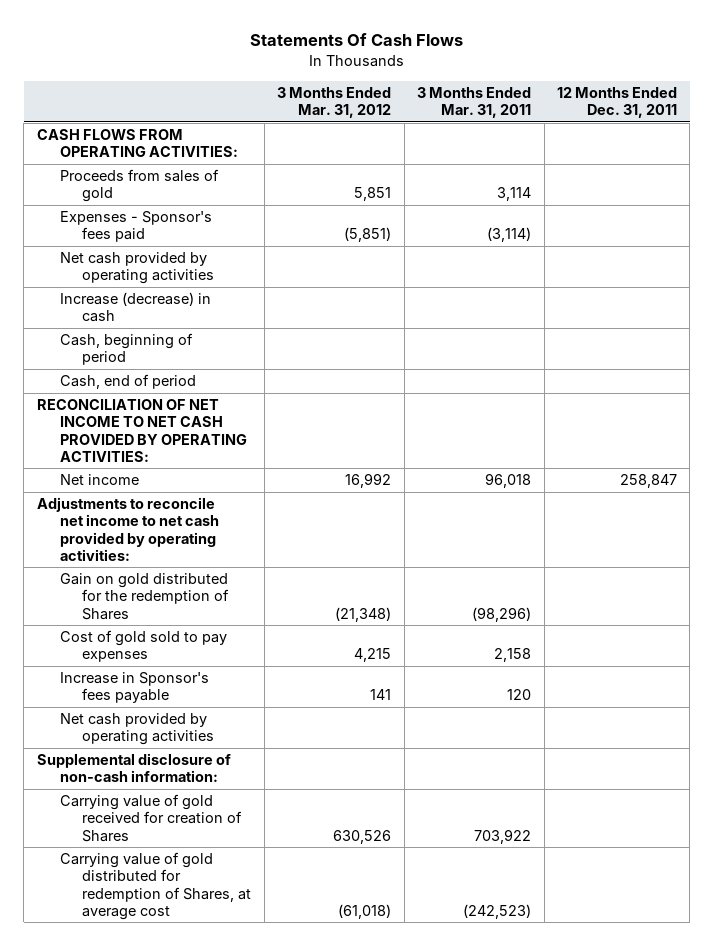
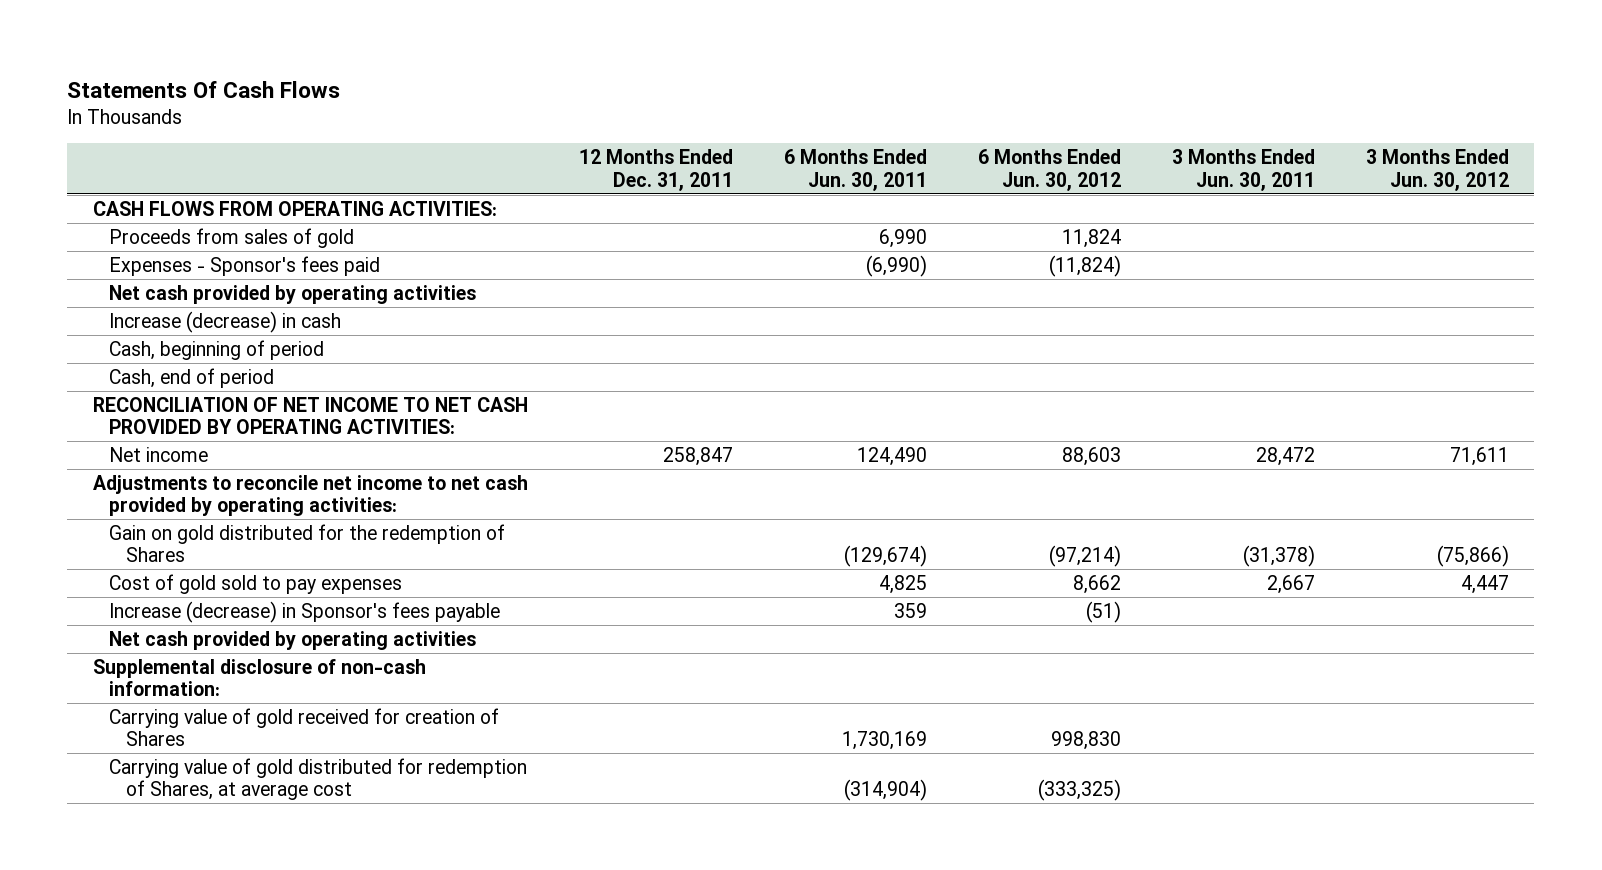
- | 3 Months Ended Mar. 31, 2012 | 3 Months Ended Mar. 31, 2011 | 12 Months Ended Dec. 31, 2011
+ | 12 Months Ended Dec. 31, 2011 | 6 Months Ended Jun. 30, 2011 | 6 Months Ended Jun. 30, 2012 | 3 Months Ended Jun. 30, 2011 | 3 Months Ended Jun. 30, 2012
- Increase in Sponsor's fees payable | 141 | 120 |
+ Increase (decrease) in Sponsor's fees payable | | 359 | (51) | |

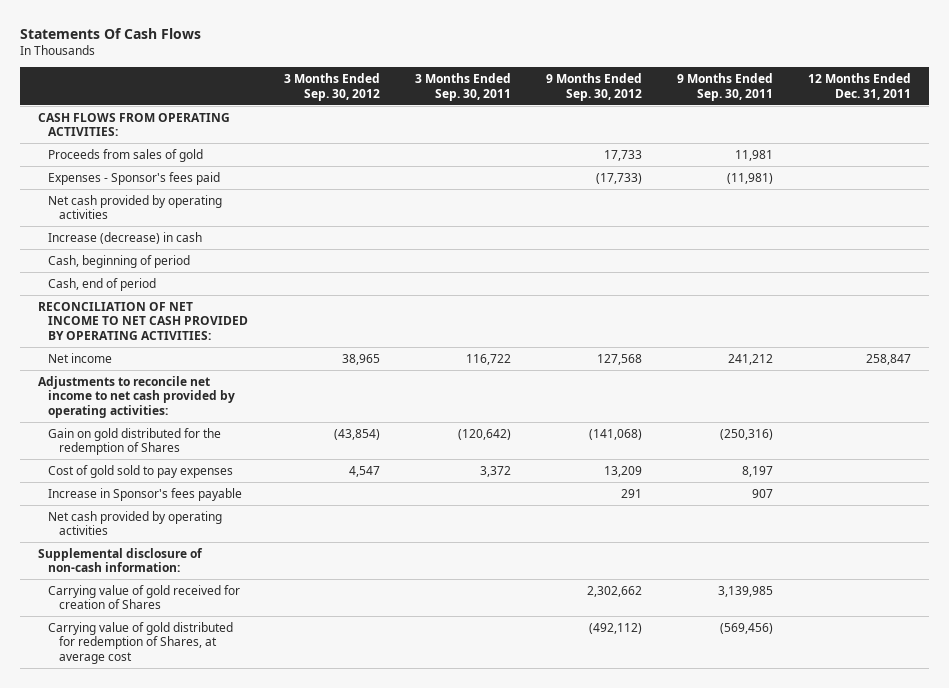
- | 12 Months Ended Dec. 31, 2011 | 6 Months Ended Jun. 30, 2011 | 6 Months Ended Jun. 30, 2012 | 3 Months Ended Jun. 30, 2011 | 3 Months Ended Jun. 30, 2012
+ | 3 Months Ended Sep. 30, 2012 | 3 Months Ended Sep. 30, 2011 | 9 Months Ended Sep. 30, 2012 | 9 Months Ended Sep. 30, 2011 | 12 Months Ended Dec. 31, 2011
- Increase (decrease) in Sponsor's fees payable | | 359 | (51) | |
+ Increase in Sponsor's fees payable | | | 291 | 907 |

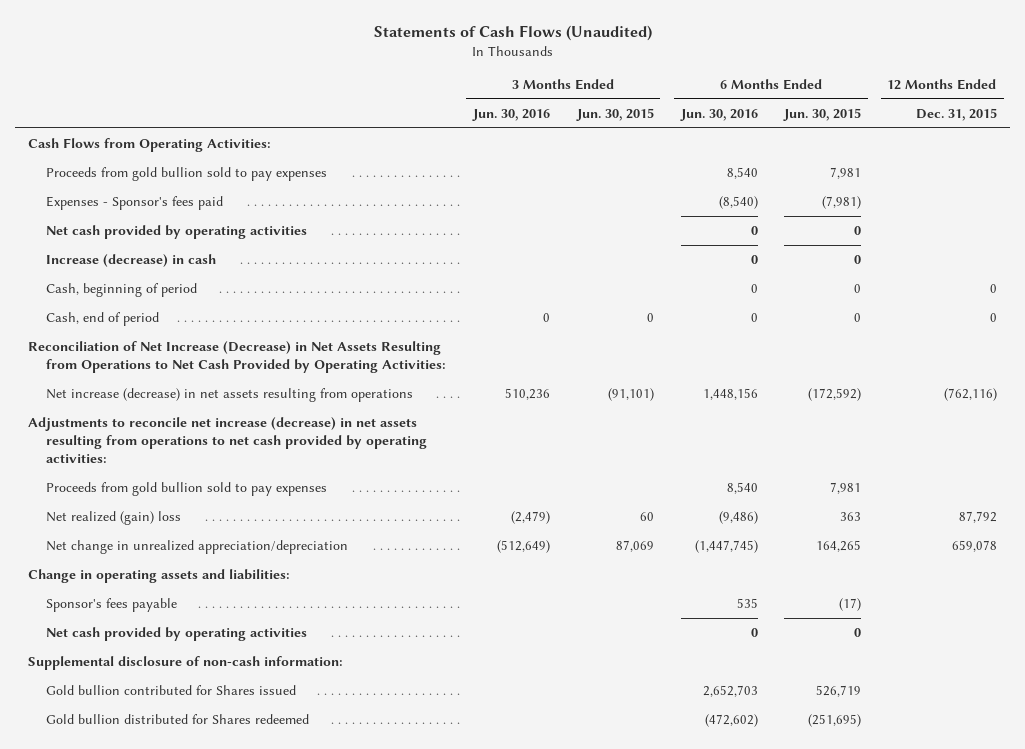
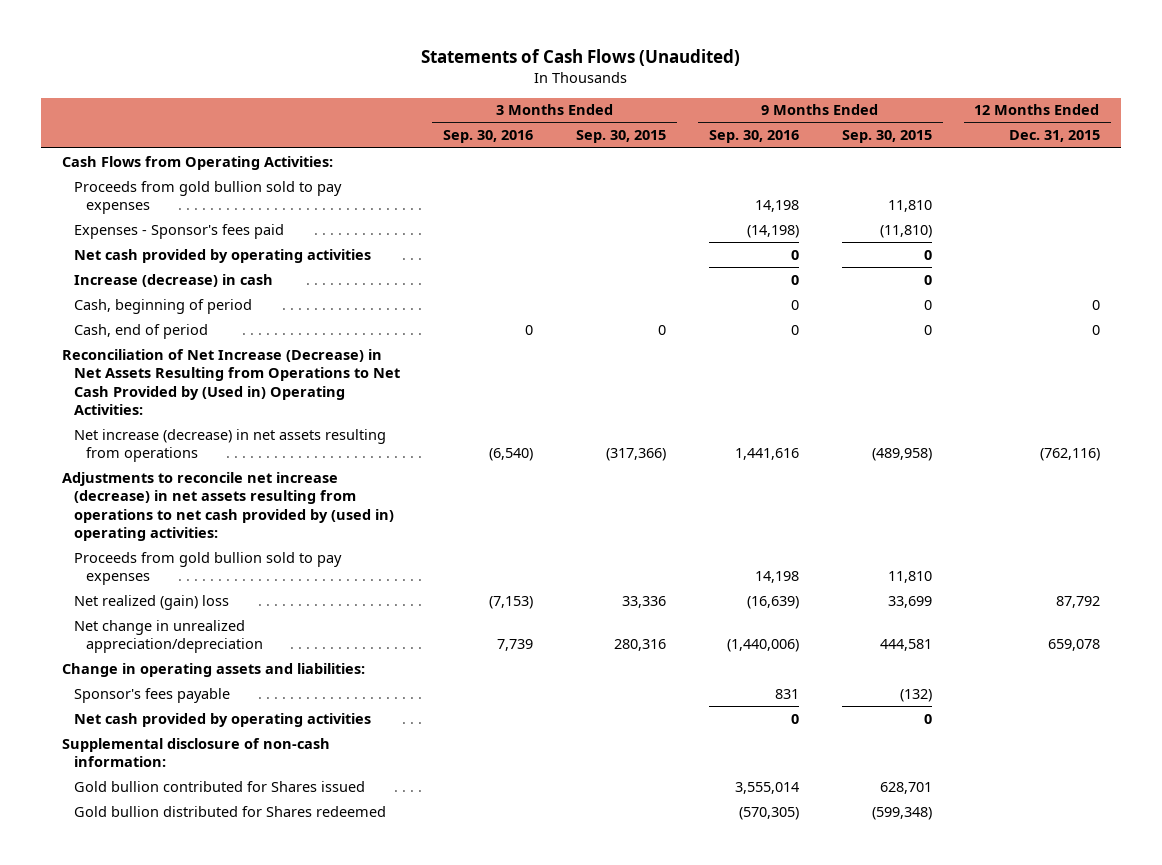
- | 3 Months Ended Jun. 30, 2016 | 3 Months Ended Jun. 30, 2015 | 6 Months Ended Jun. 30, 2016 | 6 Months Ended Jun. 30, 2015 | 12 Months Ended Dec. 31, 2015
+ | 3 Months Ended Sep. 30, 2016 | 3 Months Ended Sep. 30, 2015 | 9 Months Ended Sep. 30, 2016 | 9 Months Ended Sep. 30, 2015 | 12 Months Ended Dec. 31, 2015
- Reconciliation of Net Increase (Decrease) in Net Assets Resulting from Operations to Net Cash Provided by Operating Activities:
+ Reconciliation of Net Increase (Decrease) in Net Assets Resulting from Operations to Net Cash Provided by (Used in) Operating Activities:
- Adjustments to reconcile net increase (decrease) in net assets resulting from operations to net cash provided by operating activities:
+ Adjustments to reconcile net increase (decrease) in net assets resulting from operations to net cash provided by (used in) operating activities:

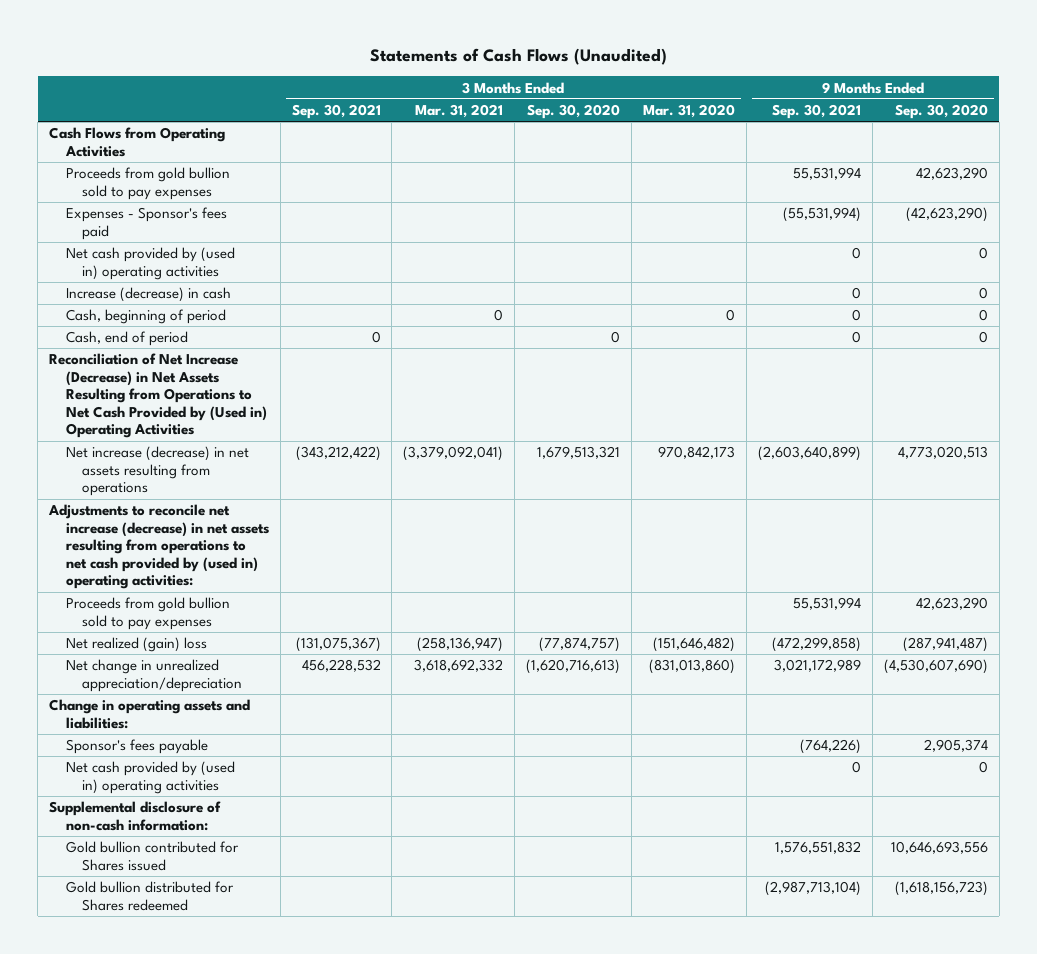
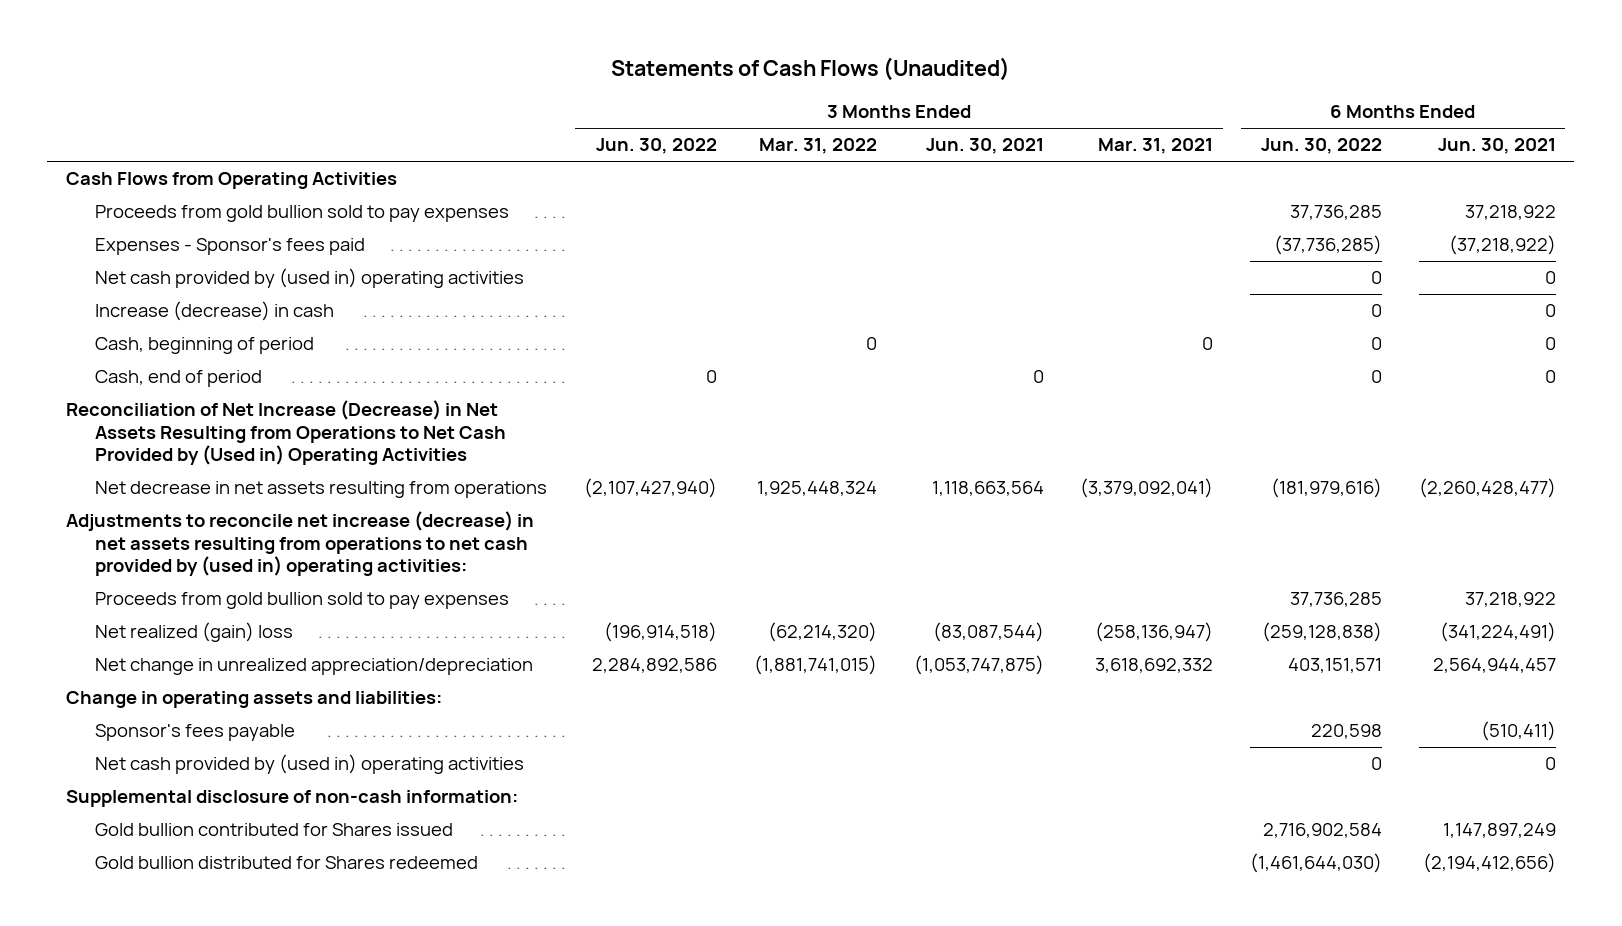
- | 3 Months Ended Sep. 30, 2021 | 3 Months Ended Mar. 31, 2021 | 3 Months Ended Sep. 30, 2020 | 3 Months Ended Mar. 31, 2020 | 9 Months Ended Sep. 30, 2021 | 9 Months Ended Sep. 30, 2020
+ | 3 Months Ended Jun. 30, 2022 | 3 Months Ended Mar. 31, 2022 | 3 Months Ended Jun. 30, 2021 | 3 Months Ended Mar. 31, 2021 | 6 Months Ended Jun. 30, 2022 | 6 Months Ended Jun. 30, 2021
- Net increase (decrease) in net assets resulting from operations | (343,212,422) | (3,379,092,041) | 1,679,513,321 | 970,842,173 | (2,603,640,899) | 4,773,020,513
+ Net decrease in net assets resulting from operations | (2,107,427,940) | 1,925,448,324 | 1,118,663,564 | (3,379,092,041) | (181,979,616) | (2,260,428,477)

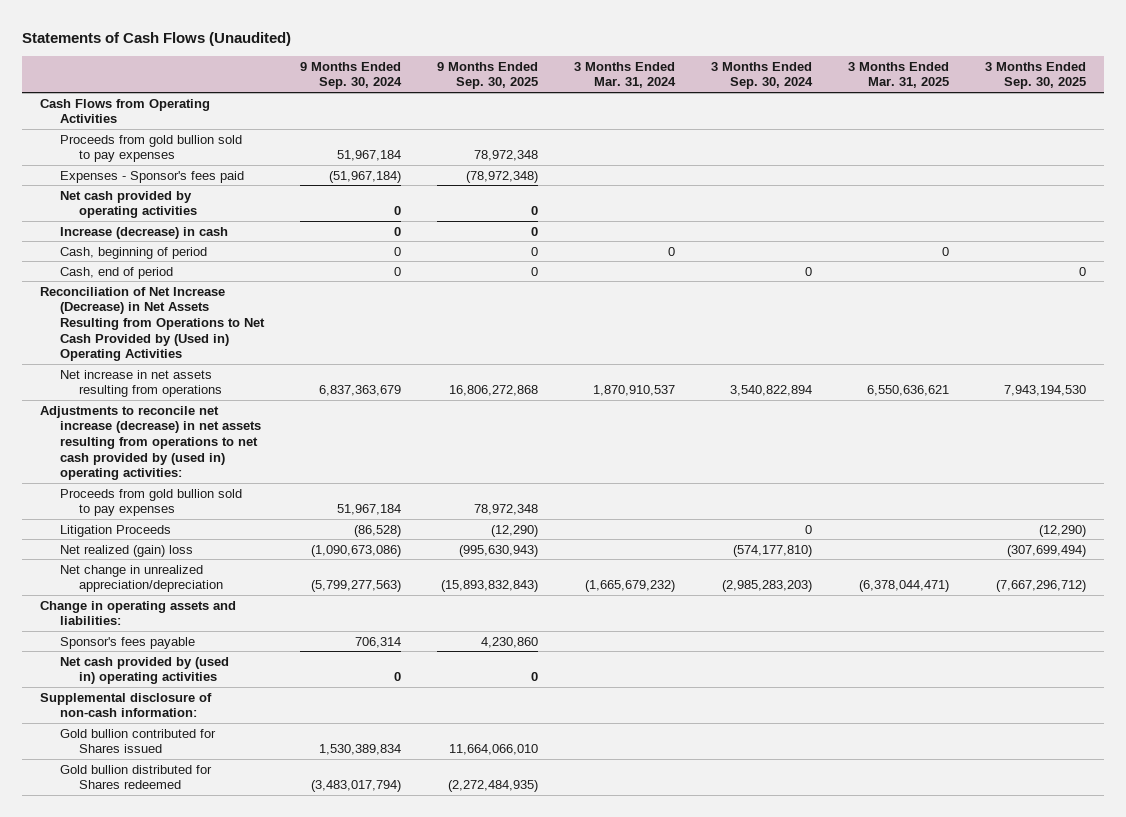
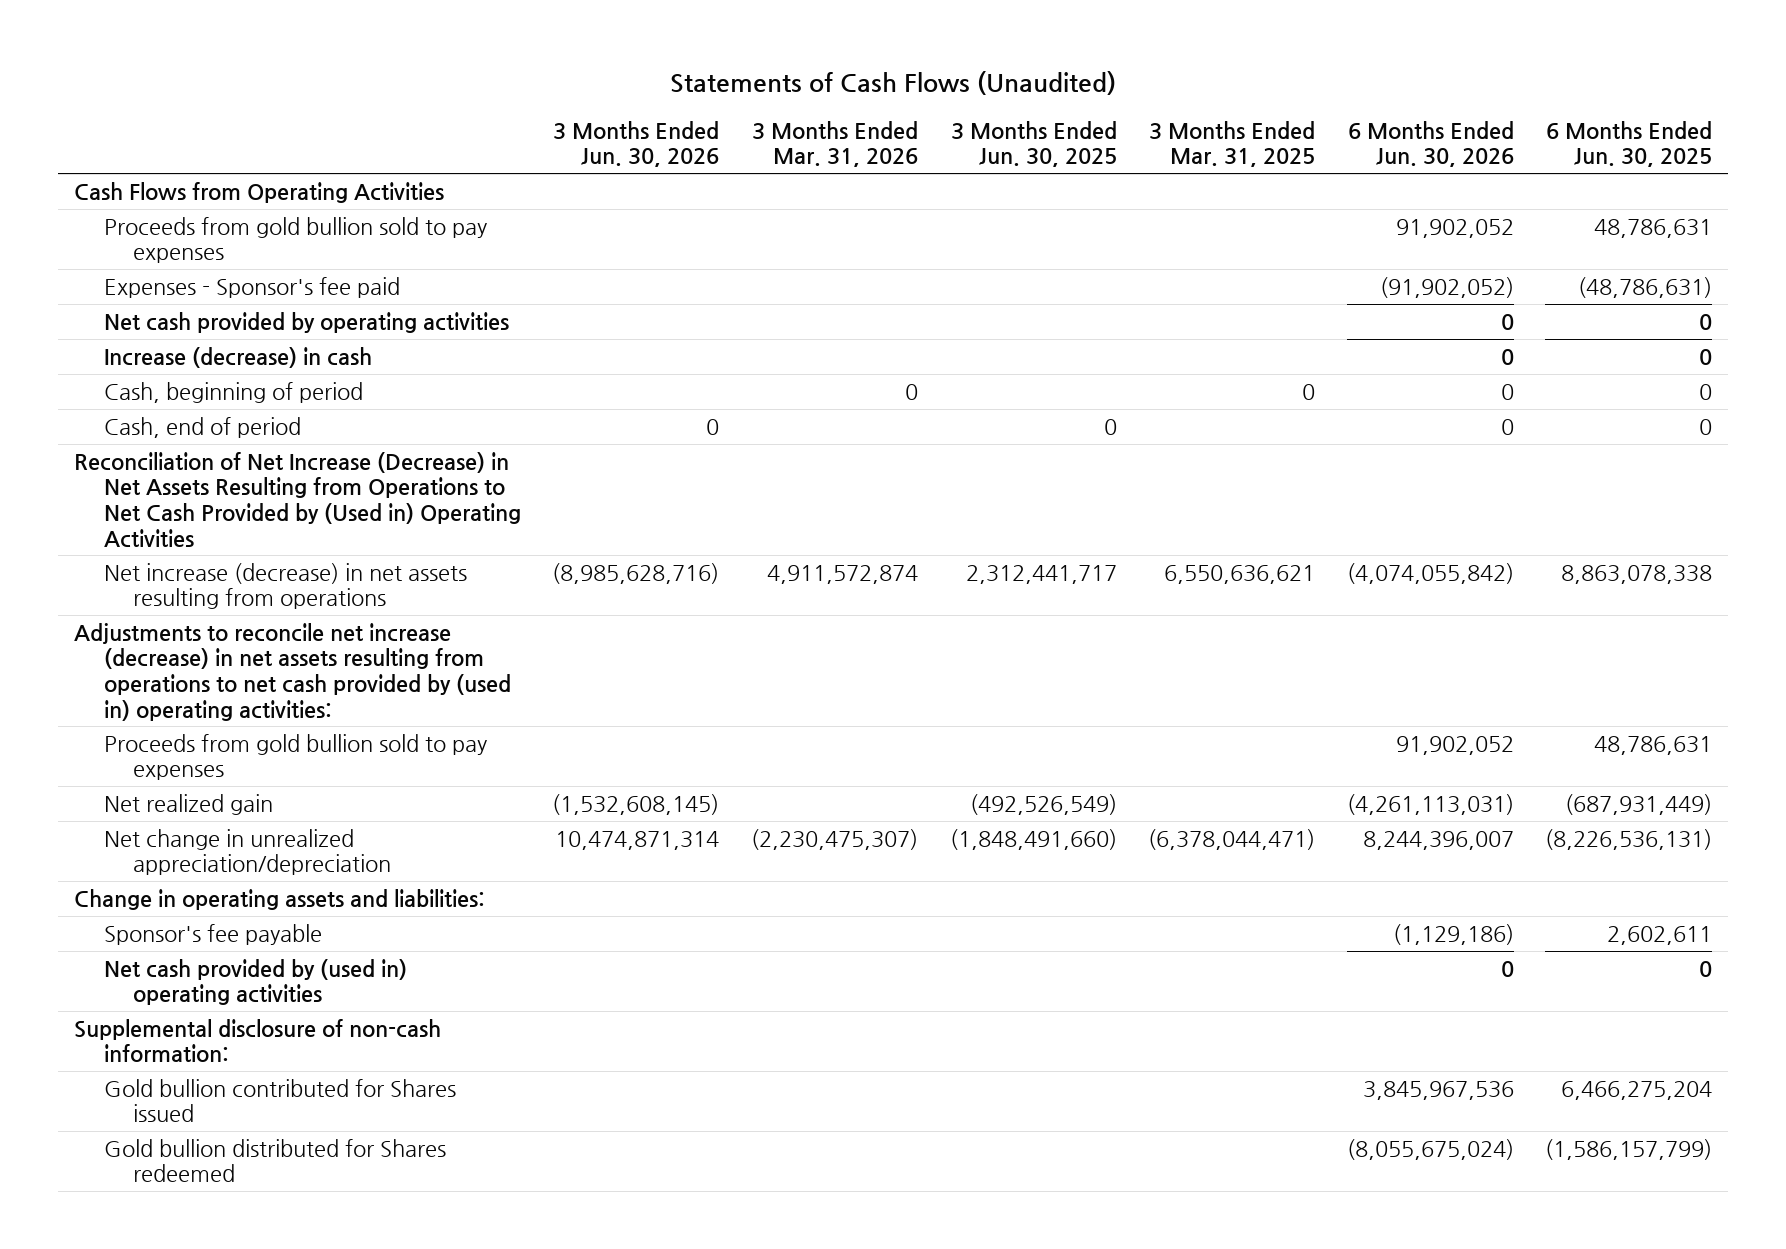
- | 9 Months Ended Sep. 30, 2024 | 9 Months Ended Sep. 30, 2025 | 3 Months Ended Mar. 31, 2024 | 3 Months Ended Sep. 30, 2024 | 3 Months Ended Mar. 31, 2025 | 3 Months Ended Sep. 30, 2025
+ | 3 Months Ended Jun. 30, 2026 | 3 Months Ended Mar. 31, 2026 | 3 Months Ended Jun. 30, 2025 | 3 Months Ended Mar. 31, 2025 | 6 Months Ended Jun. 30, 2026 | 6 Months Ended Jun. 30, 2025
- Expenses - Sponsor's fees paid | (51,967,184) | (78,972,348) | | | |
+ Expenses - Sponsor's fee paid | | | | | (91,902,052) | (48,786,631)
- Net increase in net assets resulting from operations | 6,837,363,679 | 16,806,272,868 | 1,870,910,537 | 3,540,822,894 | 6,550,636,621 | 7,943,194,530
+ Net increase (decrease) in net assets resulting from operations | (8,985,628,716) | 4,911,572,874 | 2,312,441,717 | 6,550,636,621 | (4,074,055,842) | 8,863,078,338
- Litigation Proceeds | (86,528) | (12,290) | | 0 | | (12,290)
- Net realized (gain) loss | (1,090,673,086) | (995,630,943) | | (574,177,810) | | (307,699,494)
+ Net realized gain | (1,532,608,145) | | (492,526,549) | | (4,261,113,031) | (687,931,449)
- Sponsor's fees payable | 706,314 | 4,230,860 | | | |
+ Sponsor's fee payable | | | | | (1,129,186) | 2,602,611

